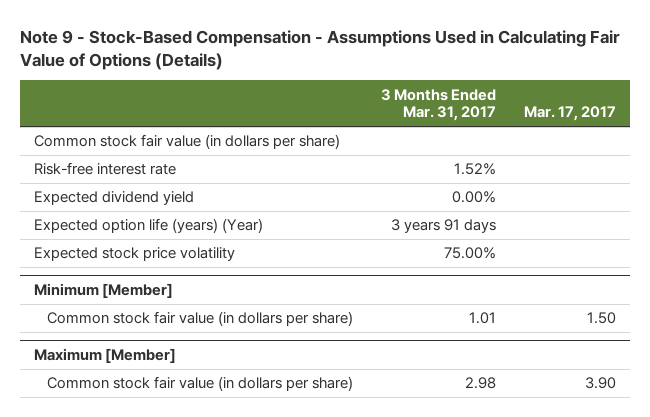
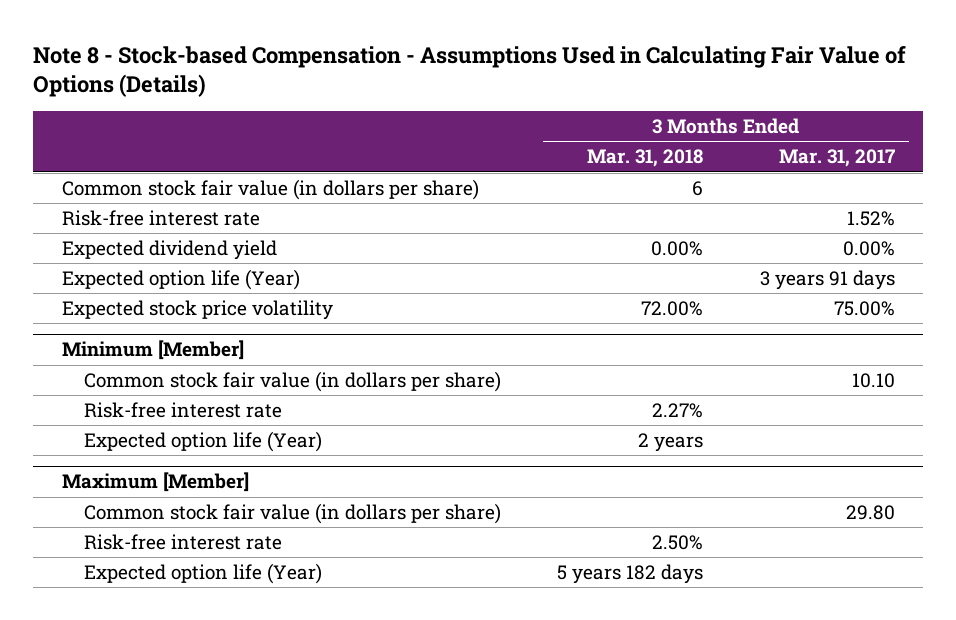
- Note 9 - Stock-Based Compensation - Assumptions Used in Calculating Fair Value of Options (Details)
+ Note 8 - Stock-based Compensation - Assumptions Used in Calculating Fair Value of Options (Details)
- | 3 Months Ended Mar. 31, 2017 | Mar. 17, 2017
+ | 3 Months Ended Mar. 31, 2018 | 3 Months Ended Mar. 31, 2017
- Expected option life (years) (Year) | 3 years 91 days |
+ Expected option life (Year) | | 3 years 91 days
@ Minimum [Member]
- Common stock fair value (in dollars per share) | 1.01 | 1.50
+ Common stock fair value (in dollars per share) | | 10.10
+ Risk-free interest rate | 2.27% |
+ Expected option life (Year) | 2 years |
@ Maximum [Member]
- Common stock fair value (in dollars per share) | 2.98 | 3.90
+ Common stock fair value (in dollars per share) | | 29.80
+ Risk-free interest rate | 2.50% |
+ Expected option life (Year) | 5 years 182 days |

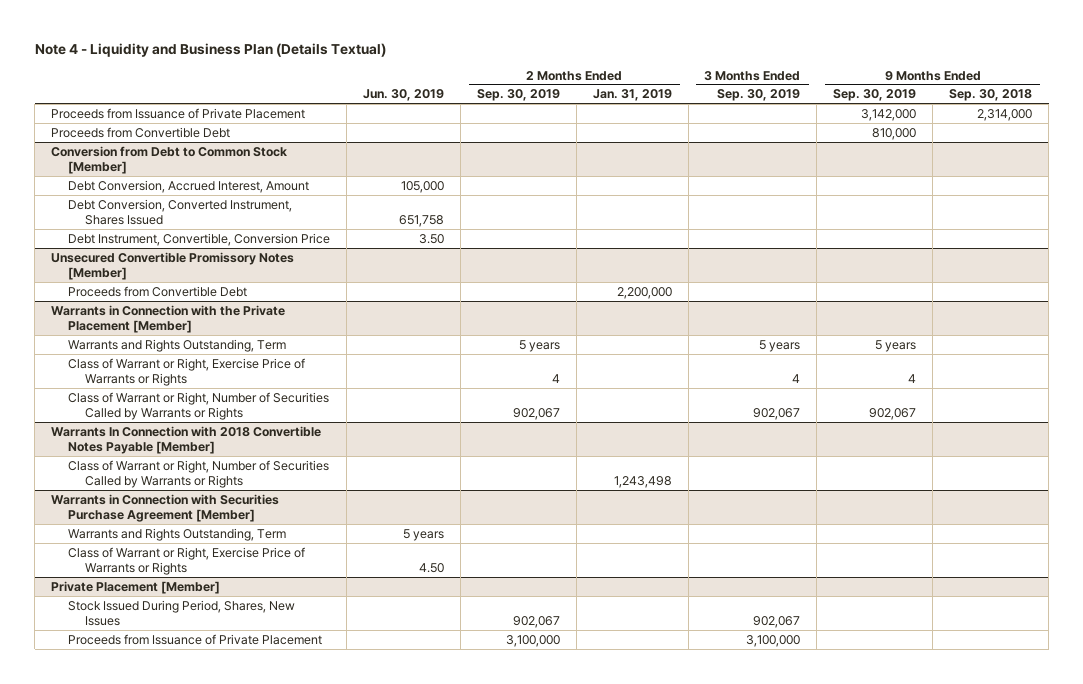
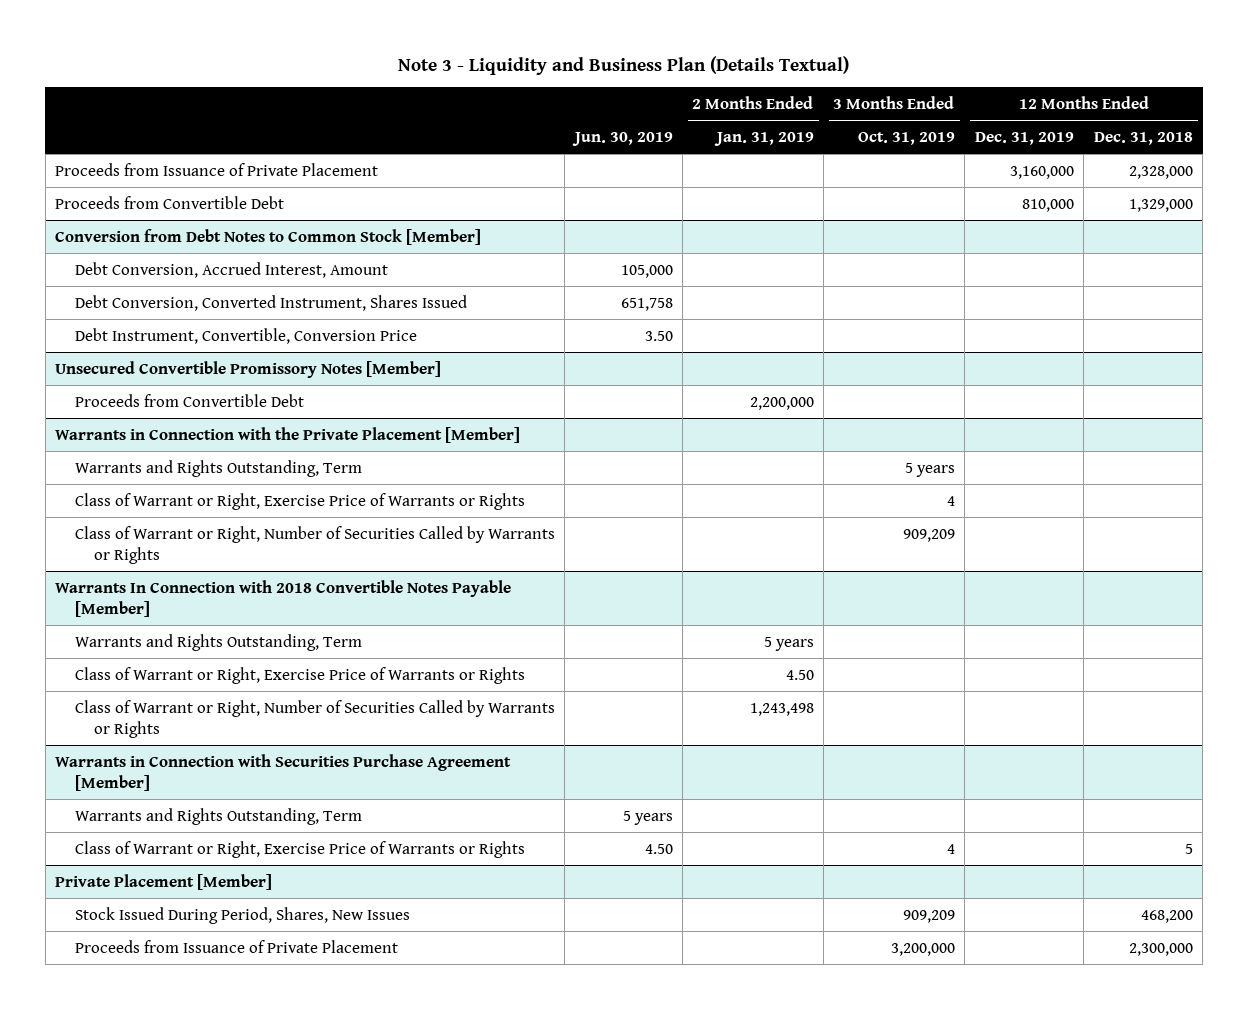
- Note 4 - Liquidity and Business Plan (Details Textual)
+ Note 3 - Liquidity and Business Plan (Details Textual)
- | Jun. 30, 2019 | 2 Months Ended Sep. 30, 2019 | 2 Months Ended Jan. 31, 2019 | 3 Months Ended Sep. 30, 2019 | 9 Months Ended Sep. 30, 2019 | 9 Months Ended Sep. 30, 2018
+ | Jun. 30, 2019 | 2 Months Ended Jan. 31, 2019 | 3 Months Ended Oct. 31, 2019 | 12 Months Ended Dec. 31, 2019 | 12 Months Ended Dec. 31, 2018
- Conversion from Debt to Common Stock [Member]
+ Conversion from Debt Notes to Common Stock [Member]
@ Warrants In Connection with 2018 Convertible Notes Payable [Member]
+ Warrants and Rights Outstanding, Term | | 5 years | | |
+ Class of Warrant or Right, Exercise Price of Warrants or Rights | | 4.50 | | |

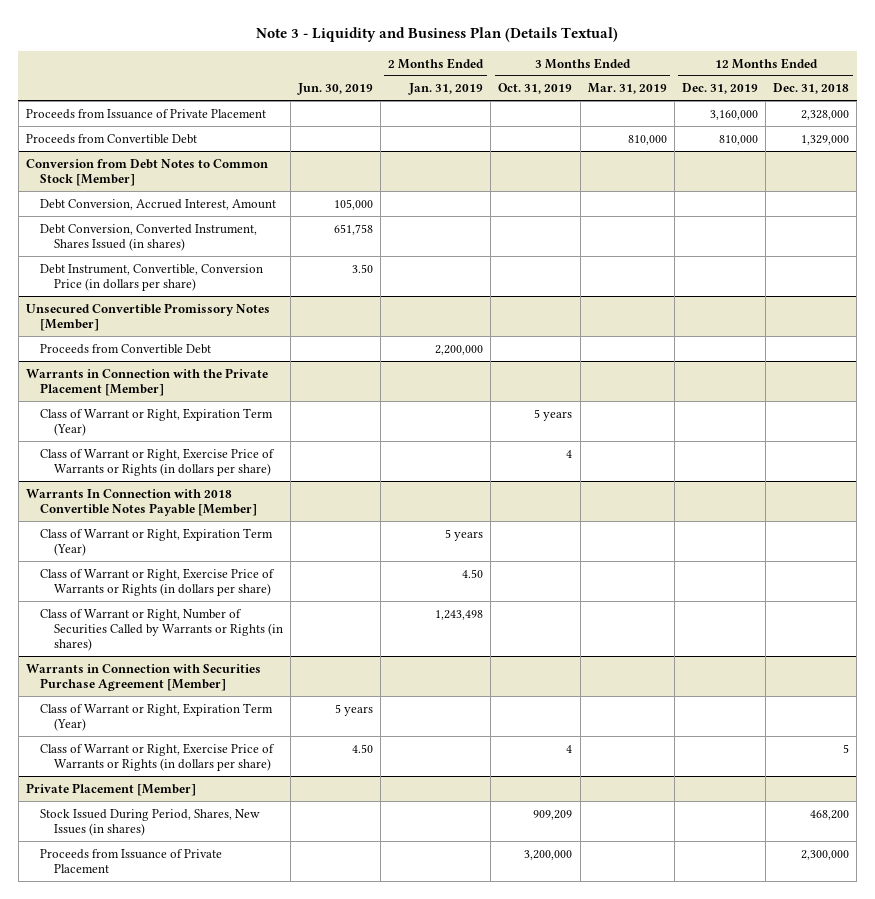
- | Jun. 30, 2019 | 2 Months Ended Jan. 31, 2019 | 3 Months Ended Oct. 31, 2019 | 12 Months Ended Dec. 31, 2019 | 12 Months Ended Dec. 31, 2018
+ | Jun. 30, 2019 | 2 Months Ended Jan. 31, 2019 | 3 Months Ended Oct. 31, 2019 | 3 Months Ended Mar. 31, 2019 | 12 Months Ended Dec. 31, 2019 | 12 Months Ended Dec. 31, 2018
@ Conversion from Debt Notes to Common Stock [Member]
- Debt Conversion, Converted Instrument, Shares Issued | 651,758 | | | |
- Debt Instrument, Convertible, Conversion Price | 3.50 | | | |
+ Debt Conversion, Converted Instrument, Shares Issued (in shares) | 651,758 | | | | |
+ Debt Instrument, Convertible, Conversion Price (in dollars per share) | 3.50 | | | | |
@ Warrants in Connection with the Private Placement [Member]
- Warrants and Rights Outstanding, Term | | | 5 years | |
- Class of Warrant or Right, Exercise Price of Warrants or Rights | | | 4 | |
- Class of Warrant or Right, Number of Securities Called by Warrants or Rights | | | 909,209 | |
+ Class of Warrant or Right, Expiration Term (Year) | | | 5 years | | |
+ Class of Warrant or Right, Exercise Price of Warrants or Rights (in dollars per share) | | | 4 | | |
@ Warrants In Connection with 2018 Convertible Notes Payable [Member]
- Warrants and Rights Outstanding, Term | | 5 years | | |
- Class of Warrant or Right, Exercise Price of Warrants or Rights | | 4.50 | | |
- Class of Warrant or Right, Number of Securities Called by Warrants or Rights | | 1,243,498 | | |
+ Class of Warrant or Right, Expiration Term (Year) | | 5 years | | | |
+ Class of Warrant or Right, Exercise Price of Warrants or Rights (in dollars per share) | | 4.50 | | | |
+ Class of Warrant or Right, Number of Securities Called by Warrants or Rights (in shares) | | 1,243,498 | | | |
@ Warrants in Connection with Securities Purchase Agreement [Member]
- Warrants and Rights Outstanding, Term | 5 years | | | |
- Class of Warrant or Right, Exercise Price of Warrants or Rights | 4.50 | | 4 | | 5
+ Class of Warrant or Right, Expiration Term (Year) | 5 years | | | | |
+ Class of Warrant or Right, Exercise Price of Warrants or Rights (in dollars per share) | 4.50 | | 4 | | | 5
@ Private Placement [Member]
- Stock Issued During Period, Shares, New Issues | | | 909,209 | | 468,200
+ Stock Issued During Period, Shares, New Issues (in shares) | | | 909,209 | | | 468,200

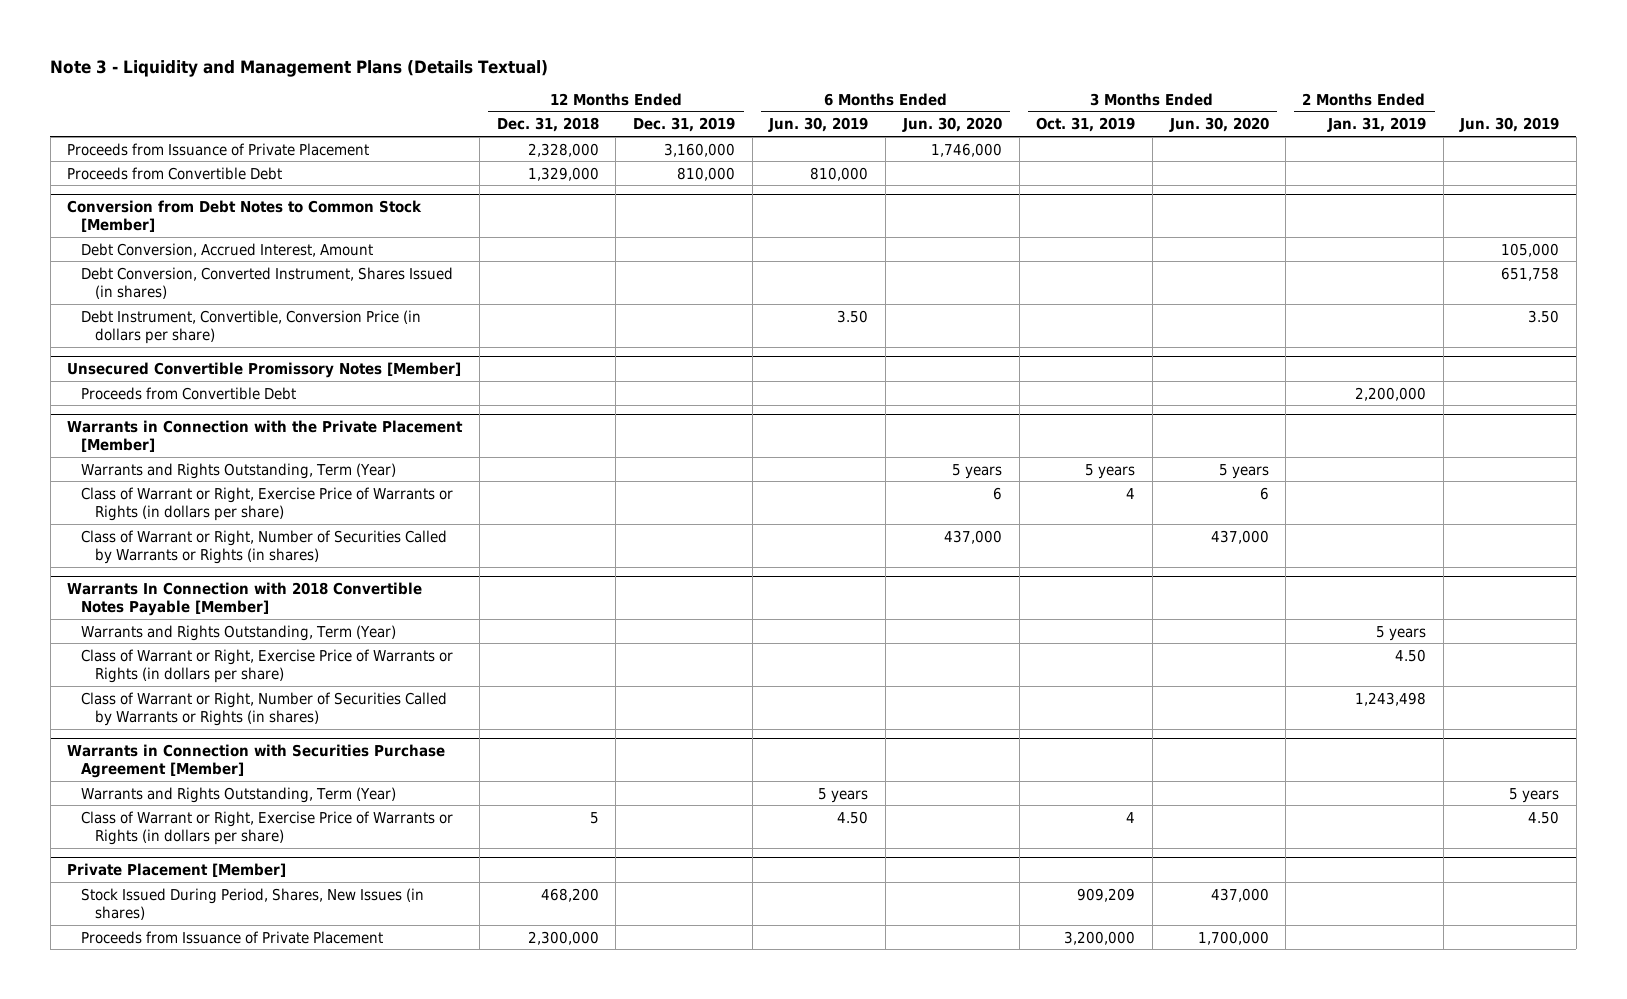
- Note 3 - Liquidity and Business Plan (Details Textual)
+ Note 3 - Liquidity and Management Plans (Details Textual)
- | Jun. 30, 2019 | 2 Months Ended Jan. 31, 2019 | 3 Months Ended Oct. 31, 2019 | 3 Months Ended Mar. 31, 2019 | 12 Months Ended Dec. 31, 2019 | 12 Months Ended Dec. 31, 2018
+ | 12 Months Ended Dec. 31, 2018 | 12 Months Ended Dec. 31, 2019 | 6 Months Ended Jun. 30, 2019 | 6 Months Ended Jun. 30, 2020 | 3 Months Ended Oct. 31, 2019 | 3 Months Ended Jun. 30, 2020 | 2 Months Ended Jan. 31, 2019 | Jun. 30, 2019
@ Warrants in Connection with the Private Placement [Member]
- Class of Warrant or Right, Expiration Term (Year) | | | 5 years | | |
+ Warrants and Rights Outstanding, Term (Year) | | | | 5 years | 5 years | 5 years | |
+ Class of Warrant or Right, Number of Securities Called by Warrants or Rights (in shares) | | | | 437,000 | | 437,000 | |
@ Warrants In Connection with 2018 Convertible Notes Payable [Member]
- Class of Warrant or Right, Expiration Term (Year) | | 5 years | | | |
+ Warrants and Rights Outstanding, Term (Year) | | | | | | | 5 years |
@ Warrants in Connection with Securities Purchase Agreement [Member]
- Class of Warrant or Right, Expiration Term (Year) | 5 years | | | | |
+ Warrants and Rights Outstanding, Term (Year) | | | 5 years | | | | | 5 years

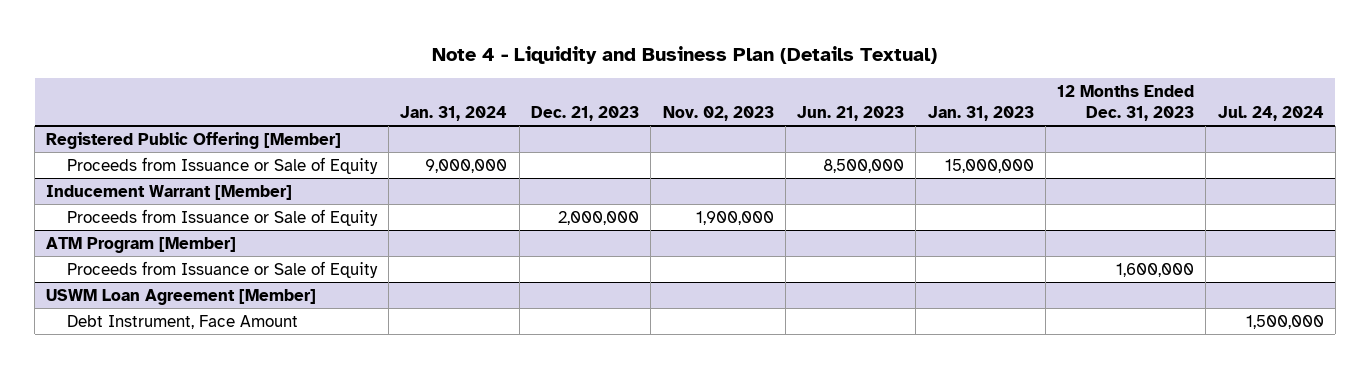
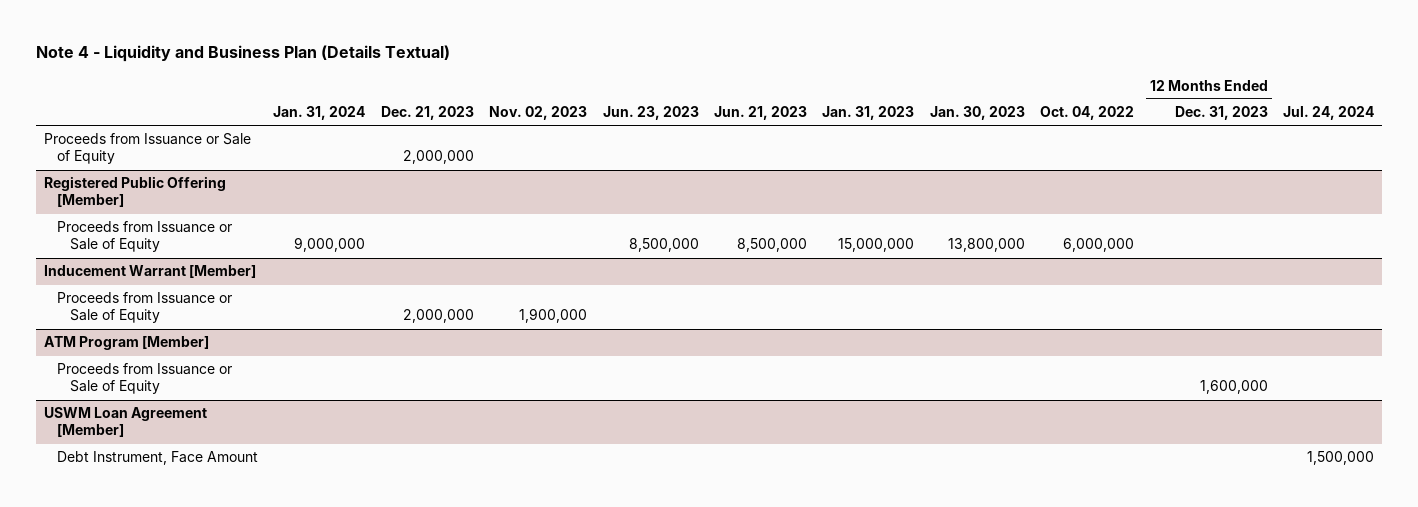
- | Jan. 31, 2024 | Dec. 21, 2023 | Nov. 02, 2023 | Jun. 21, 2023 | Jan. 31, 2023 | 12 Months Ended Dec. 31, 2023 | Jul. 24, 2024
+ | Jan. 31, 2024 | Dec. 21, 2023 | Nov. 02, 2023 | Jun. 23, 2023 | Jun. 21, 2023 | Jan. 31, 2023 | Jan. 30, 2023 | Oct. 04, 2022 | 12 Months Ended Dec. 31, 2023 | Jul. 24, 2024
+ Proceeds from Issuance or Sale of Equity | | 2,000,000 | | | | | | | |

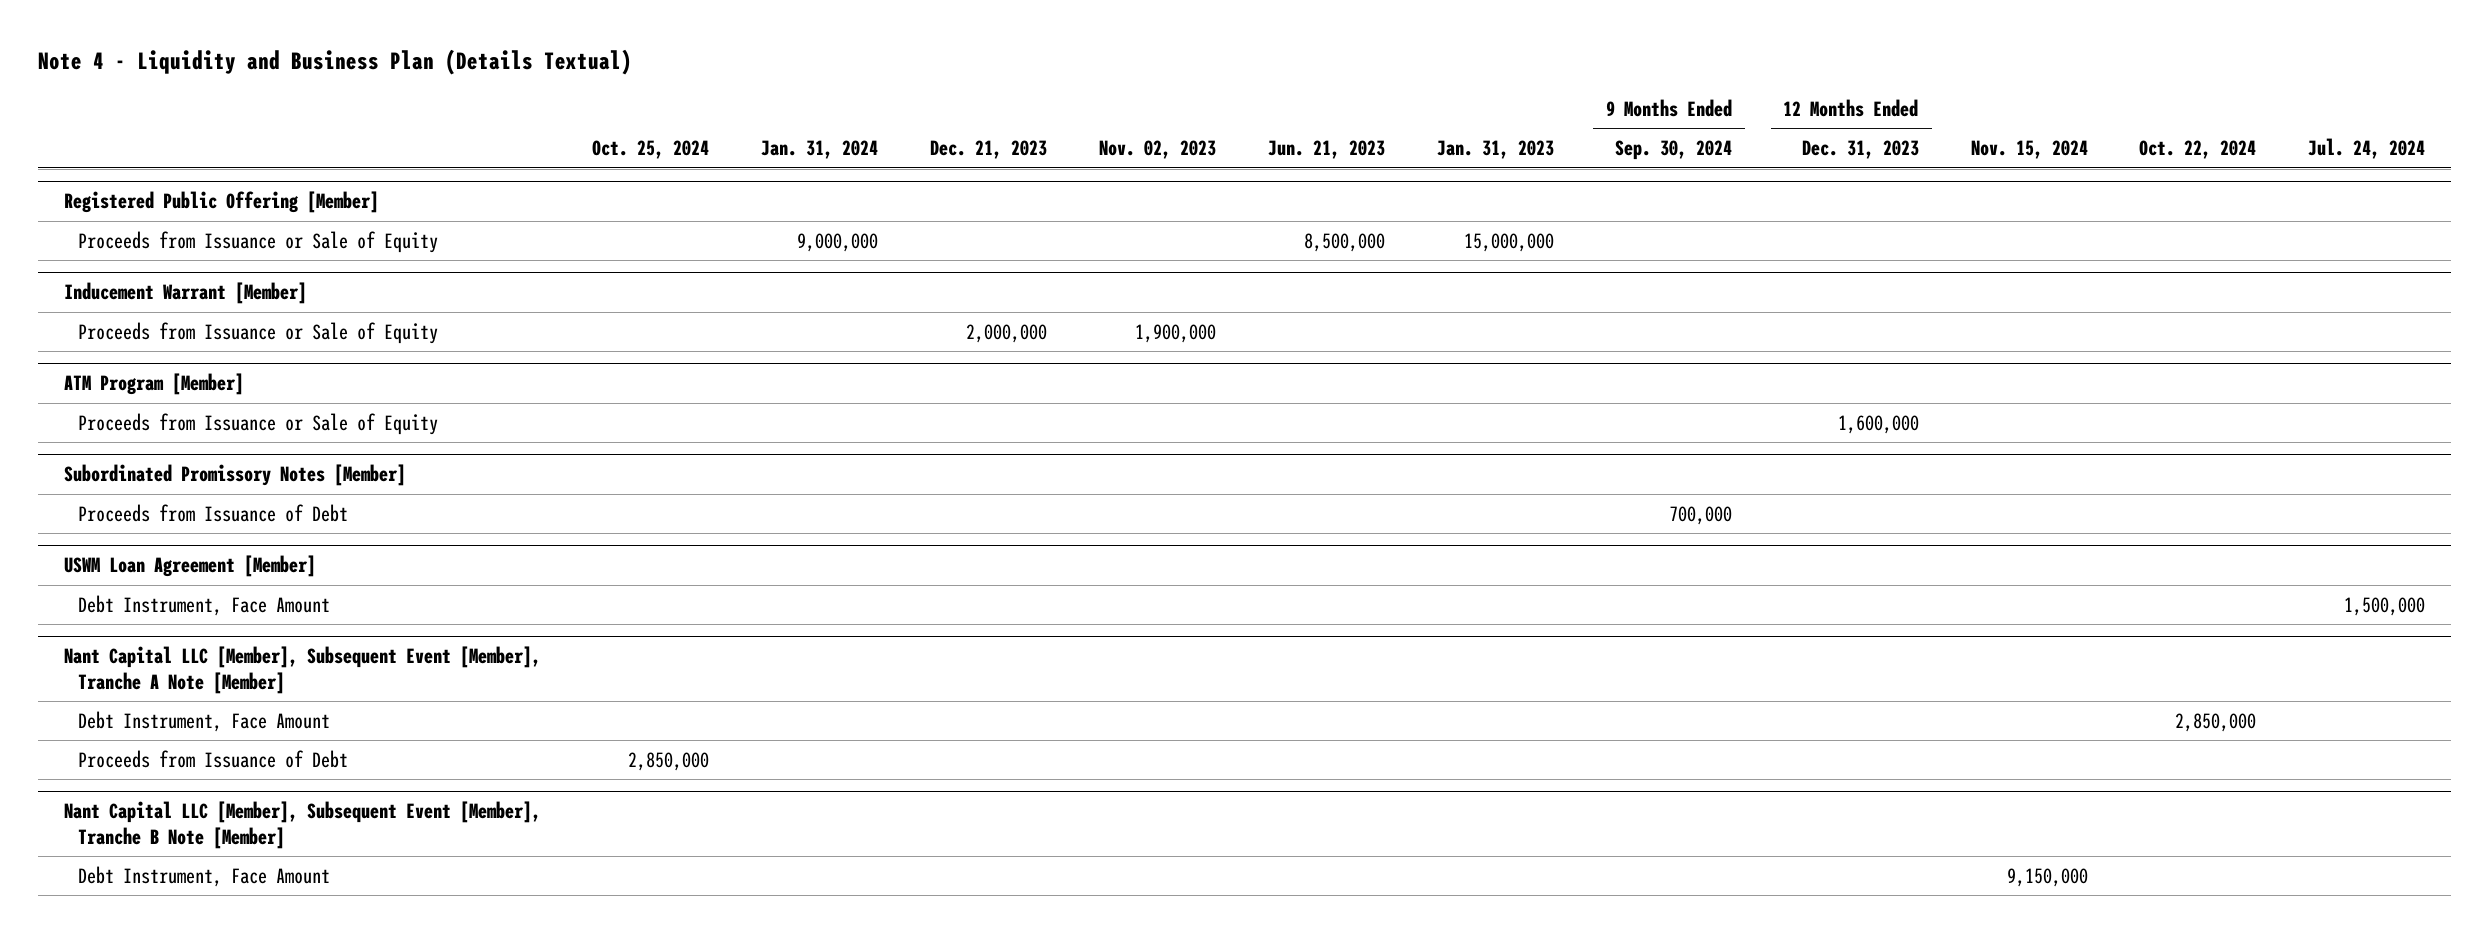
- | Jan. 31, 2024 | Dec. 21, 2023 | Nov. 02, 2023 | Jun. 23, 2023 | Jun. 21, 2023 | Jan. 31, 2023 | Jan. 30, 2023 | Oct. 04, 2022 | 12 Months Ended Dec. 31, 2023 | Jul. 24, 2024
+ | Oct. 25, 2024 | Jan. 31, 2024 | Dec. 21, 2023 | Nov. 02, 2023 | Jun. 21, 2023 | Jan. 31, 2023 | 9 Months Ended Sep. 30, 2024 | 12 Months Ended Dec. 31, 2023 | Nov. 15, 2024 | Oct. 22, 2024 | Jul. 24, 2024
- Proceeds from Issuance or Sale of Equity | | 2,000,000 | | | | | | | |
+ Subordinated Promissory Notes [Member]
+ Proceeds from Issuance of Debt | | | | | | | 700,000 | | | |
+ Nant Capital LLC [Member], Subsequent Event [Member], Tranche A Note [Member]
+ Debt Instrument, Face Amount | | | | | | | | | | 2,850,000 |
+ Proceeds from Issuance of Debt | 2,850,000 | | | | | | | | | |
+ Nant Capital LLC [Member], Subsequent Event [Member], Tranche B Note [Member]
+ Debt Instrument, Face Amount | | | | | | | | | 9,150,000 | |

